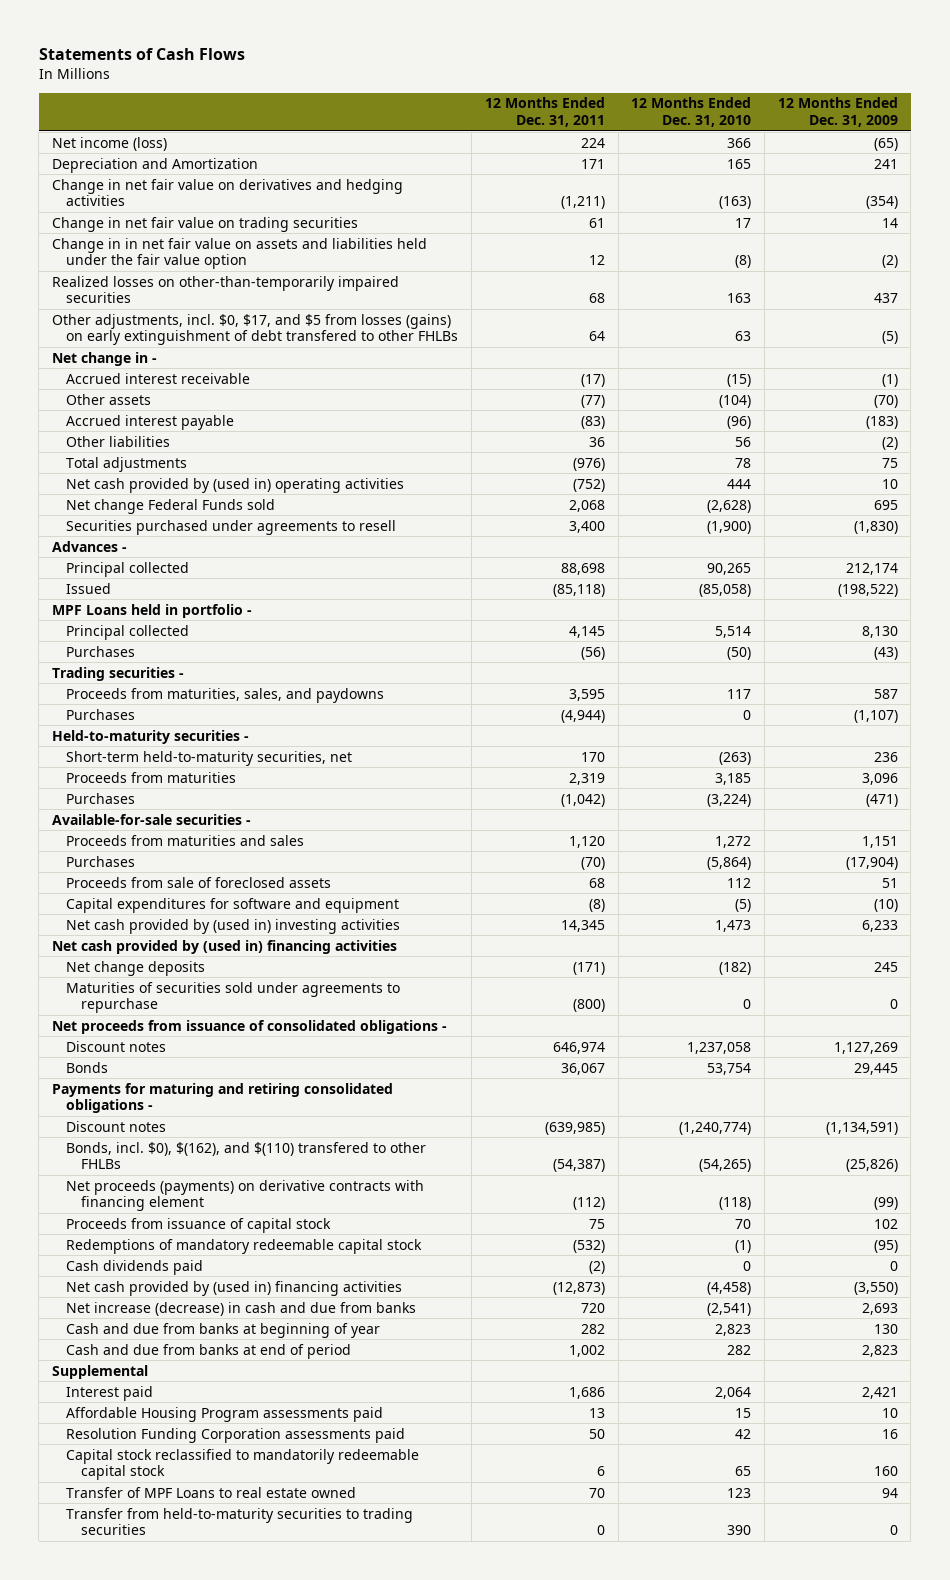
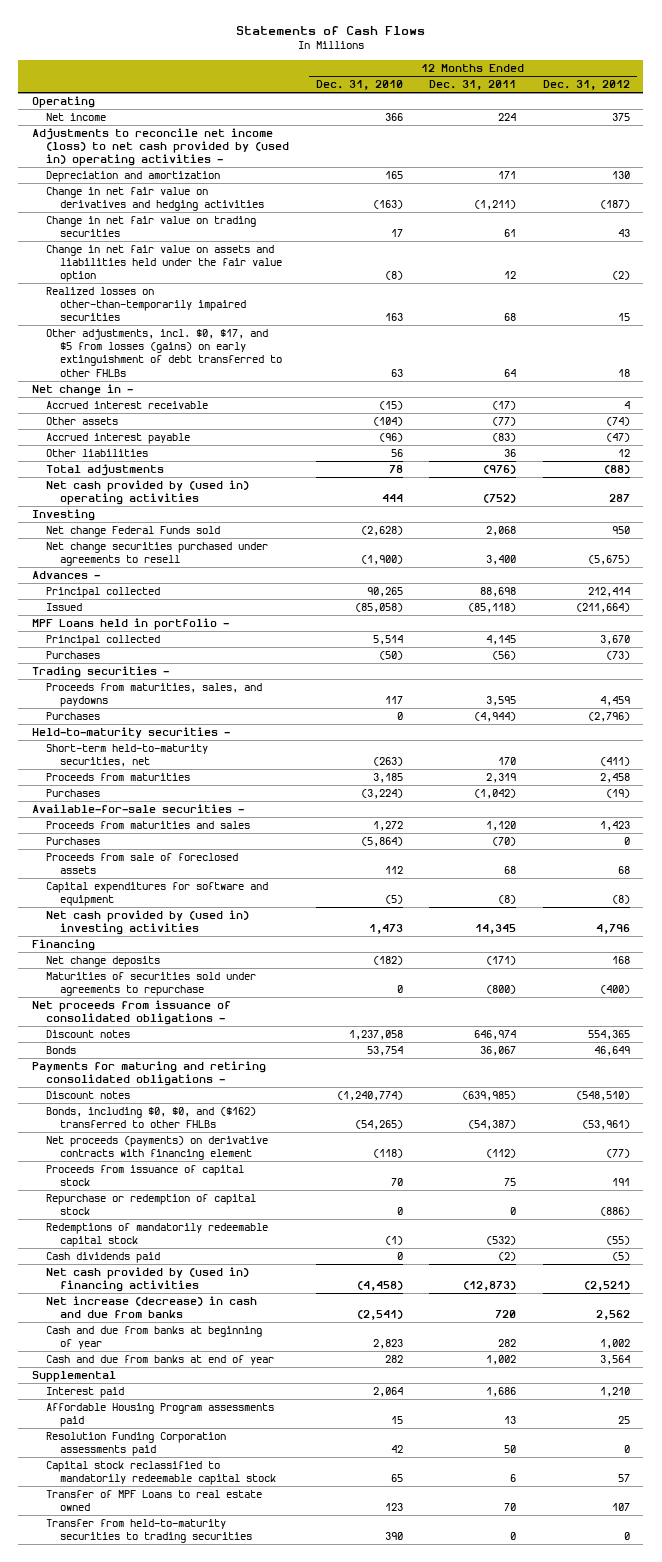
- | 12 Months Ended Dec. 31, 2011 | 12 Months Ended Dec. 31, 2010 | 12 Months Ended Dec. 31, 2009
+ | 12 Months Ended Dec. 31, 2010 | 12 Months Ended Dec. 31, 2011 | 12 Months Ended Dec. 31, 2012
- Net income (loss) | 224 | 366 | (65)
- Depreciation and Amortization | 171 | 165 | 241
+ Operating
+ Net income | 366 | 224 | 375
+ Adjustments to reconcile net income (loss) to net cash provided by (used in) operating activities -
+ Depreciation and amortization | 165 | 171 | 130
- Change in in net fair value on assets and liabilities held under the fair value option | 12 | (8) | (2)
+ Change in net fair value on assets and liabilities held under the fair value option | (8) | 12 | (2)
- Other adjustments, incl. $0, $17, and $5 from losses (gains) on early extinguishment of debt transfered to other FHLBs | 64 | 63 | (5)
+ Other adjustments, incl. $0, $17, and $5 from losses (gains) on early extinguishment of debt transferred to other FHLBs | 63 | 64 | 18
+ Investing
- Securities purchased under agreements to resell | 3,400 | (1,900) | (1,830)
+ Net change securities purchased under agreements to resell | (1,900) | 3,400 | (5,675)
- Net cash provided by (used in) financing activities
+ Financing
- Bonds, incl. $0), $(162), and $(110) transfered to other FHLBs | (54,387) | (54,265) | (25,826)
+ Bonds, including $0, $0, and ($162) transferred to other FHLBs | (54,265) | (54,387) | (53,961)
- Redemptions of mandatory redeemable capital stock | (532) | (1) | (95)
+ Repurchase or redemption of capital stock | 0 | 0 | (886)
+ Redemptions of mandatorily redeemable capital stock | (1) | (532) | (55)
- Cash and due from banks at end of period | 1,002 | 282 | 2,823
+ Cash and due from banks at end of year | 282 | 1,002 | 3,564

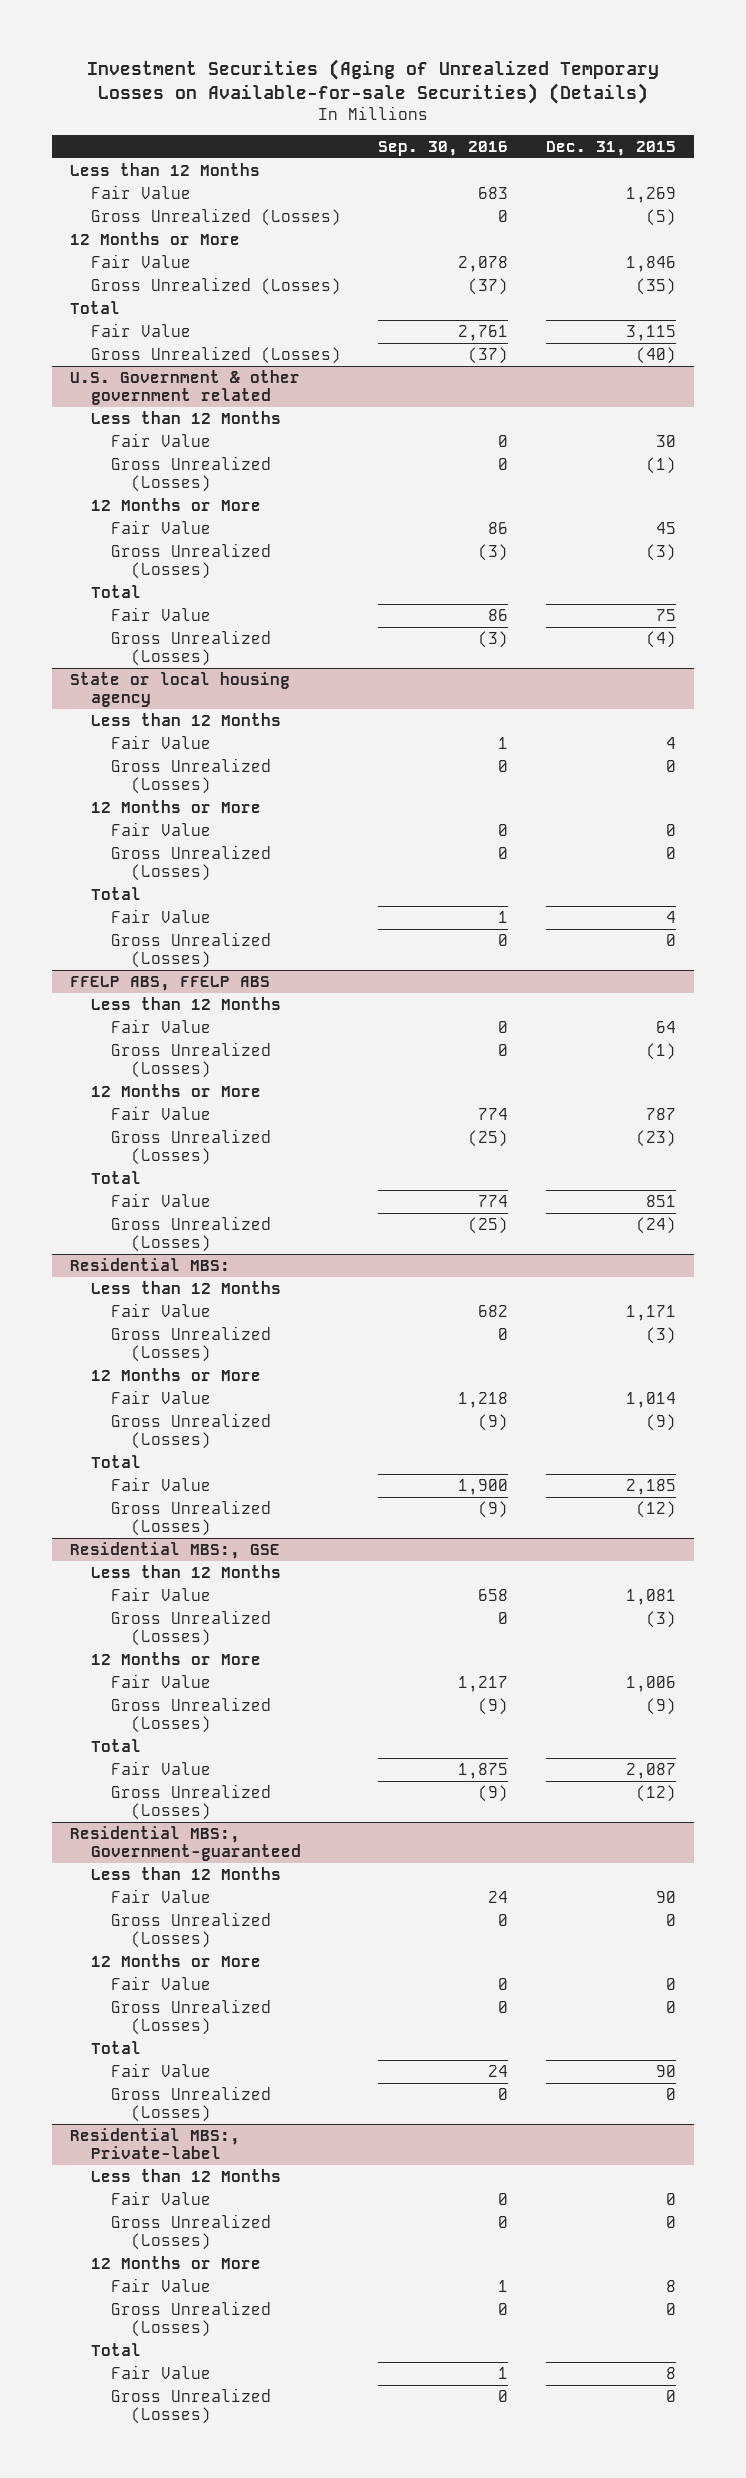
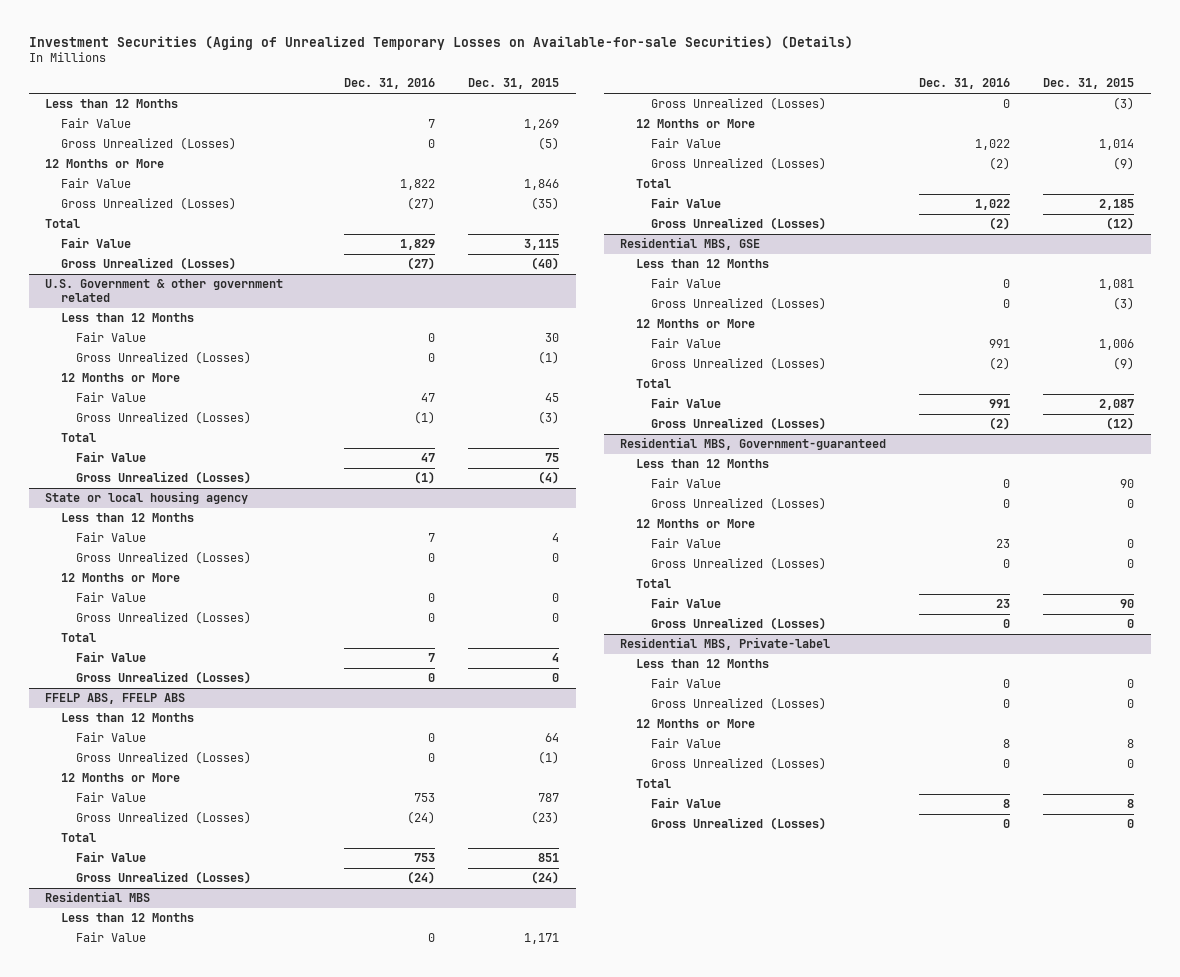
- | Sep. 30, 2016 | Dec. 31, 2015
+ | Dec. 31, 2016 | Dec. 31, 2015
- Residential MBS:
+ Residential MBS
- Residential MBS:, GSE
+ Residential MBS, GSE
- Residential MBS:, Government-guaranteed
+ Residential MBS, Government-guaranteed
- Residential MBS:, Private-label
+ Residential MBS, Private-label

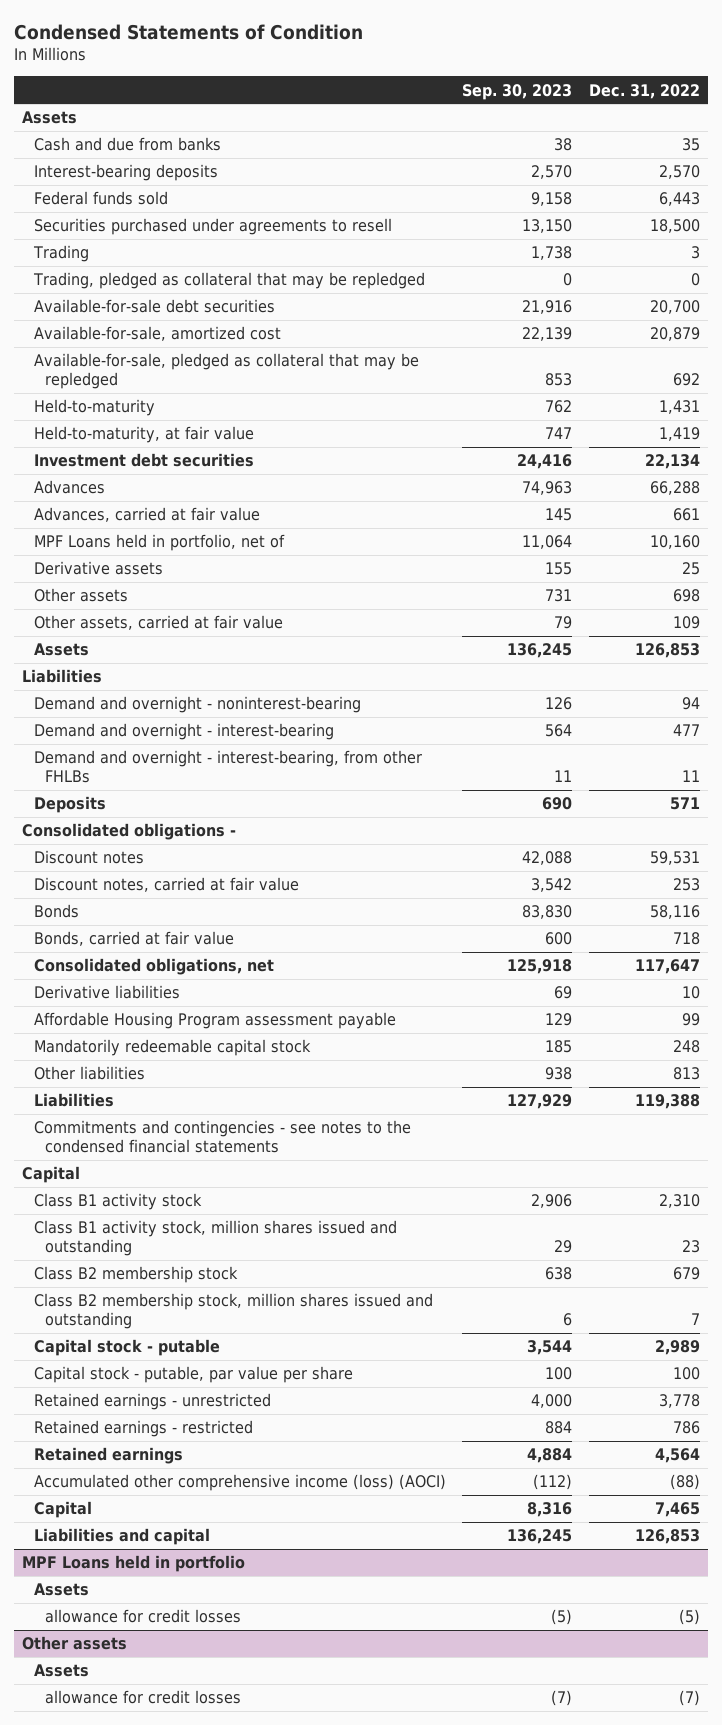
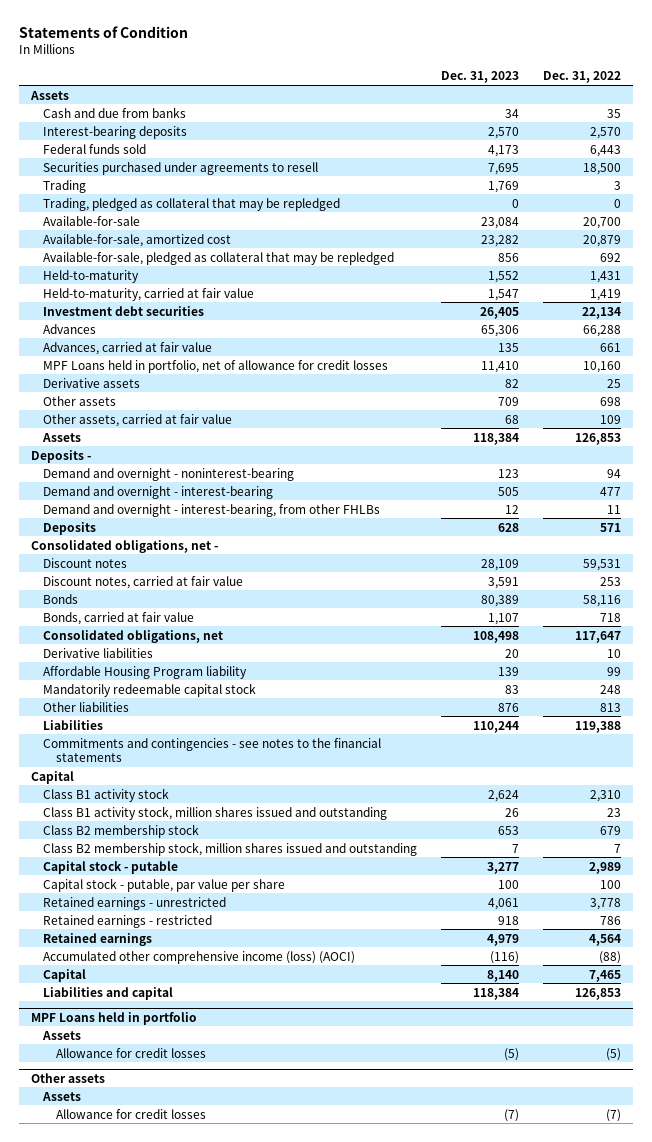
- Condensed Statements of Condition
+ Statements of Condition
- | Sep. 30, 2023 | Dec. 31, 2022
+ | Dec. 31, 2023 | Dec. 31, 2022
- Available-for-sale debt securities | 21,916 | 20,700
+ Available-for-sale | 23,084 | 20,700
- Held-to-maturity, at fair value | 747 | 1,419
+ Held-to-maturity, carried at fair value | 1,547 | 1,419
- MPF Loans held in portfolio, net of | 11,064 | 10,160
+ MPF Loans held in portfolio, net of allowance for credit losses | 11,410 | 10,160
- Liabilities
+ Deposits -
- Consolidated obligations -
+ Consolidated obligations, net -
- Affordable Housing Program assessment payable | 129 | 99
+ Affordable Housing Program liability | 139 | 99
- Commitments and contingencies - see notes to the condensed financial statements
+ Commitments and contingencies - see notes to the financial statements
@ MPF Loans held in portfolio
- allowance for credit losses | (5) | (5)
+ Allowance for credit losses | (5) | (5)
@ Other assets
- allowance for credit losses | (7) | (7)
+ Allowance for credit losses | (7) | (7)

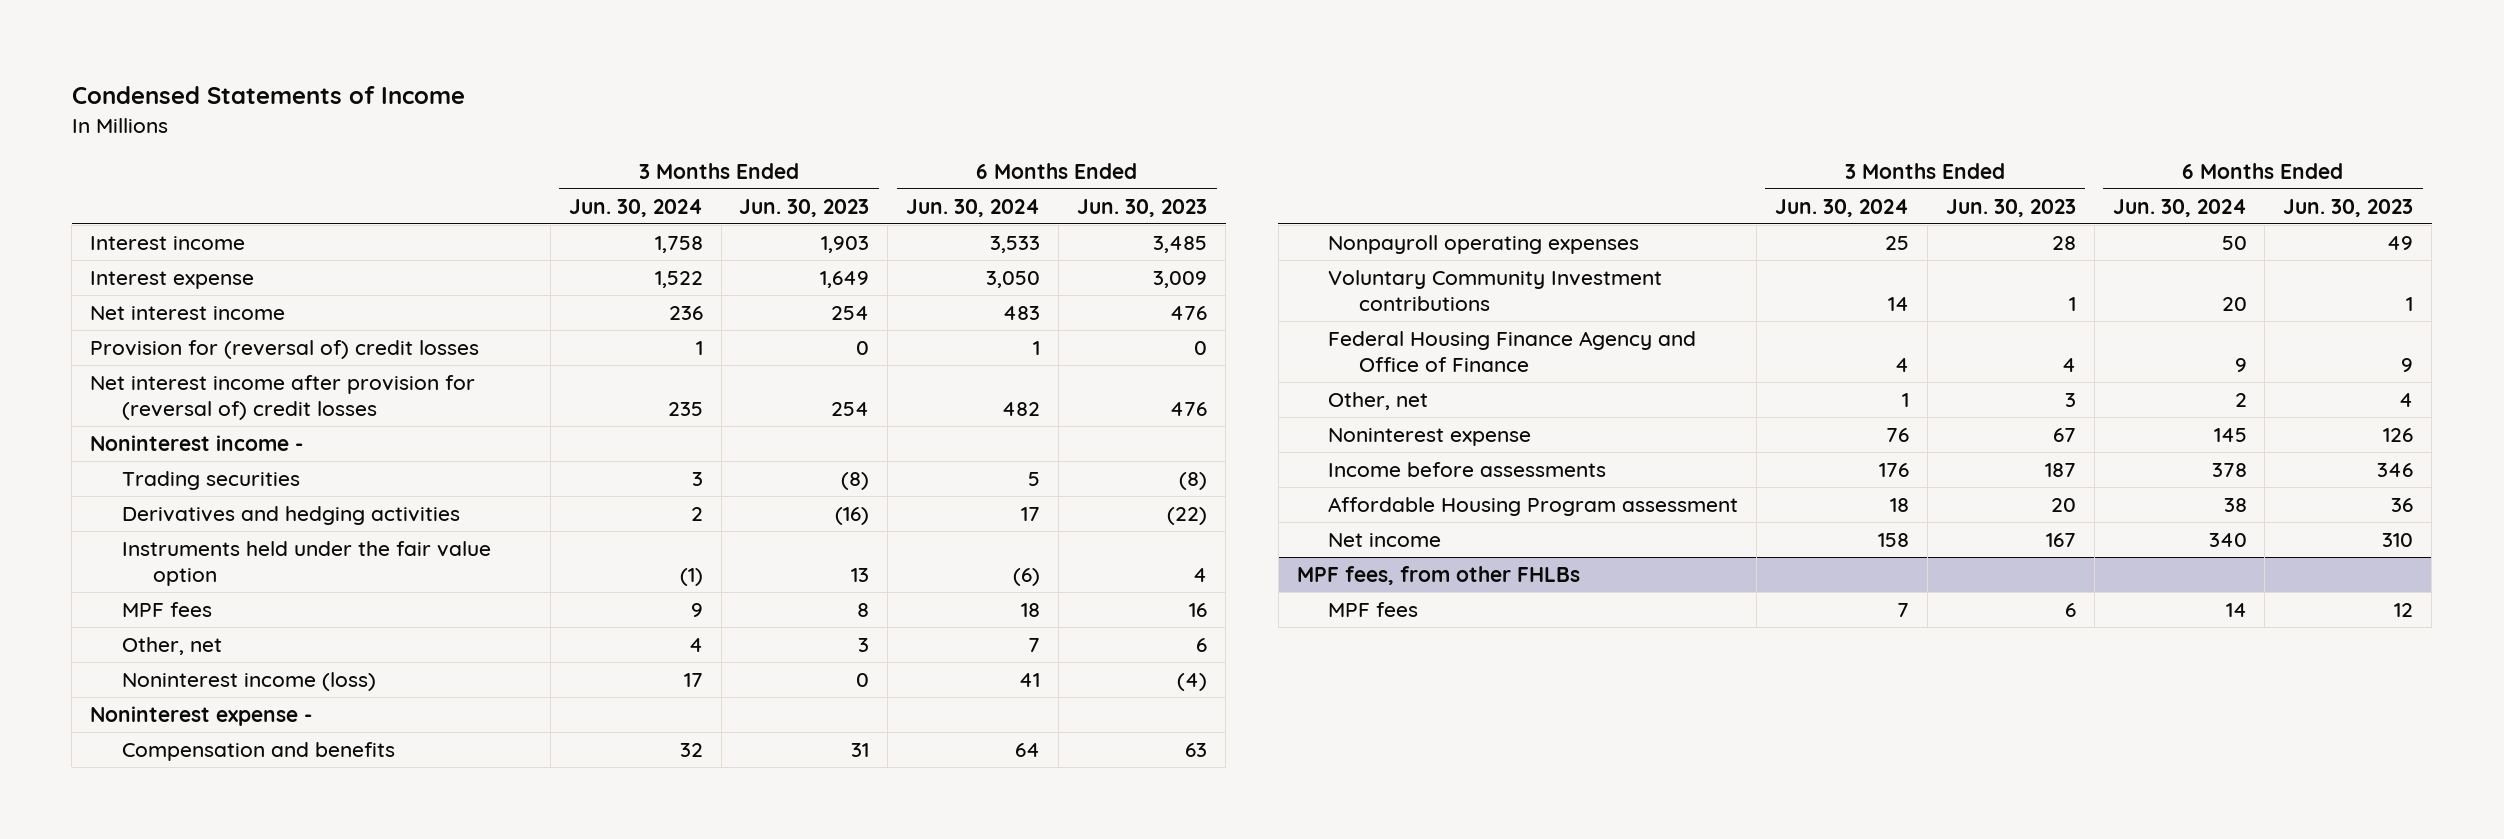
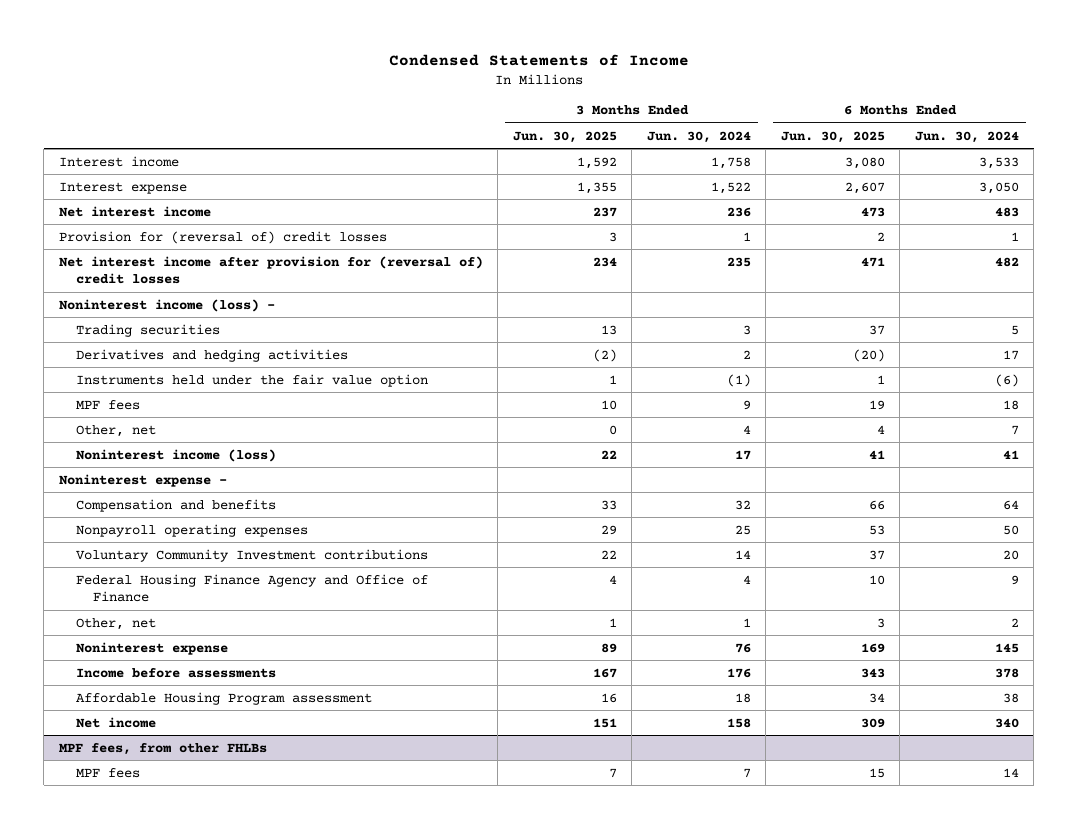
- | 3 Months Ended Jun. 30, 2024 | 3 Months Ended Jun. 30, 2023 | 6 Months Ended Jun. 30, 2024 | 6 Months Ended Jun. 30, 2023
+ | 3 Months Ended Jun. 30, 2025 | 3 Months Ended Jun. 30, 2024 | 6 Months Ended Jun. 30, 2025 | 6 Months Ended Jun. 30, 2024
- Noninterest income -
+ Noninterest income (loss) -

